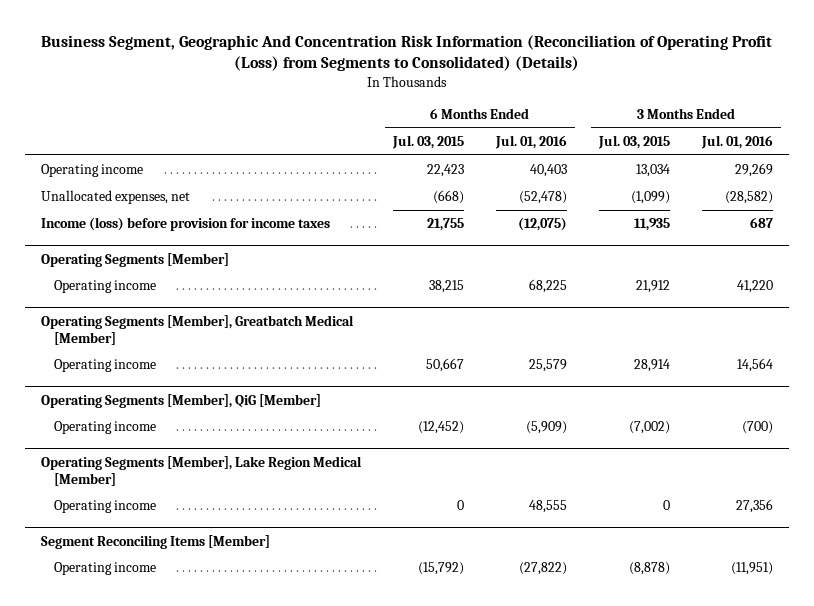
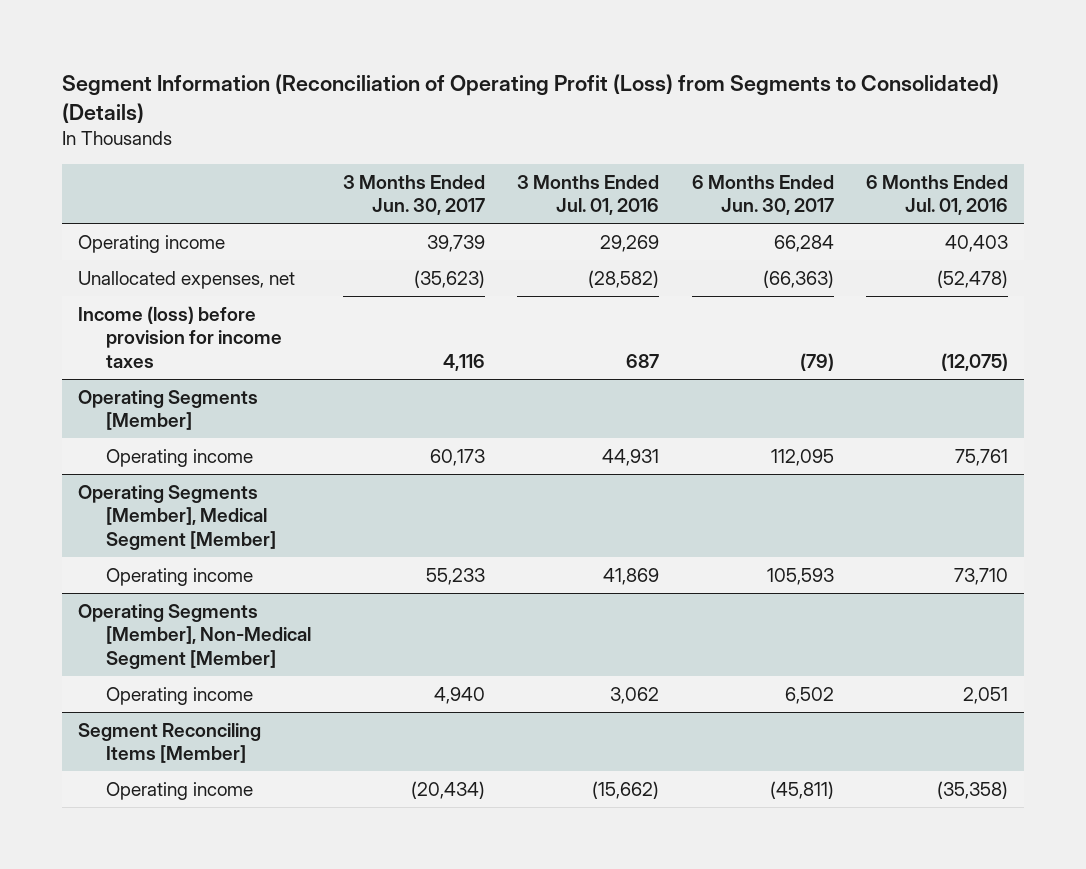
- Business Segment, Geographic And Concentration Risk Information (Reconciliation of Operating Profit (Loss) from Segments to Consolidated) (Details)
+ Segment Information (Reconciliation of Operating Profit (Loss) from Segments to Consolidated) (Details)
- | 6 Months Ended Jul. 03, 2015 | 6 Months Ended Jul. 01, 2016 | 3 Months Ended Jul. 03, 2015 | 3 Months Ended Jul. 01, 2016
+ | 3 Months Ended Jun. 30, 2017 | 3 Months Ended Jul. 01, 2016 | 6 Months Ended Jun. 30, 2017 | 6 Months Ended Jul. 01, 2016
@ Operating Segments [Member]
- Operating income | 38,215 | 68,225 | 21,912 | 41,220
- Operating Segments [Member], Greatbatch Medical [Member]
- Operating income | 50,667 | 25,579 | 28,914 | 14,564
- Operating Segments [Member], QiG [Member]
- Operating income | (12,452) | (5,909) | (7,002) | (700)
- Operating Segments [Member], Lake Region Medical [Member]
- Operating income | 0 | 48,555 | 0 | 27,356
@ Operating Segments [Member]
+ Operating income | 60,173 | 44,931 | 112,095 | 75,761
+ Operating Segments [Member], Medical Segment [Member]
+ Operating income | 55,233 | 41,869 | 105,593 | 73,710
+ Operating Segments [Member], Non-Medical Segment [Member]
+ Operating income | 4,940 | 3,062 | 6,502 | 2,051
@ Segment Reconciling Items [Member]
- Operating income | (15,792) | (27,822) | (8,878) | (11,951)
+ Operating income | (20,434) | (15,662) | (45,811) | (35,358)

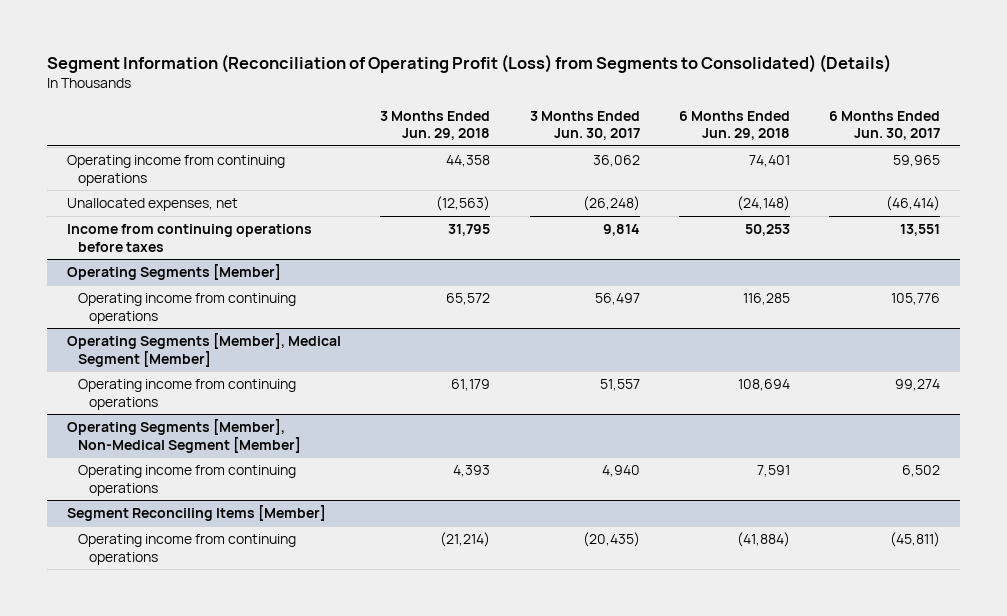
- | 3 Months Ended Jun. 30, 2017 | 3 Months Ended Jul. 01, 2016 | 6 Months Ended Jun. 30, 2017 | 6 Months Ended Jul. 01, 2016
+ | 3 Months Ended Jun. 29, 2018 | 3 Months Ended Jun. 30, 2017 | 6 Months Ended Jun. 29, 2018 | 6 Months Ended Jun. 30, 2017
- Operating income | 39,739 | 29,269 | 66,284 | 40,403
- Unallocated expenses, net | (35,623) | (28,582) | (66,363) | (52,478)
- Income (loss) before provision for income taxes | 4,116 | 687 | (79) | (12,075)
+ Operating income from continuing operations | 44,358 | 36,062 | 74,401 | 59,965
+ Unallocated expenses, net | (12,563) | (26,248) | (24,148) | (46,414)
+ Income from continuing operations before taxes | 31,795 | 9,814 | 50,253 | 13,551
@ Operating Segments [Member]
- Operating income | 60,173 | 44,931 | 112,095 | 75,761
+ Operating income from continuing operations | 65,572 | 56,497 | 116,285 | 105,776
@ Operating Segments [Member], Medical Segment [Member]
- Operating income | 55,233 | 41,869 | 105,593 | 73,710
+ Operating income from continuing operations | 61,179 | 51,557 | 108,694 | 99,274
@ Operating Segments [Member], Non-Medical Segment [Member]
- Operating income | 4,940 | 3,062 | 6,502 | 2,051
+ Operating income from continuing operations | 4,393 | 4,940 | 7,591 | 6,502
@ Segment Reconciling Items [Member]
- Operating income | (20,434) | (15,662) | (45,811) | (35,358)
+ Operating income from continuing operations | (21,214) | (20,435) | (41,884) | (45,811)

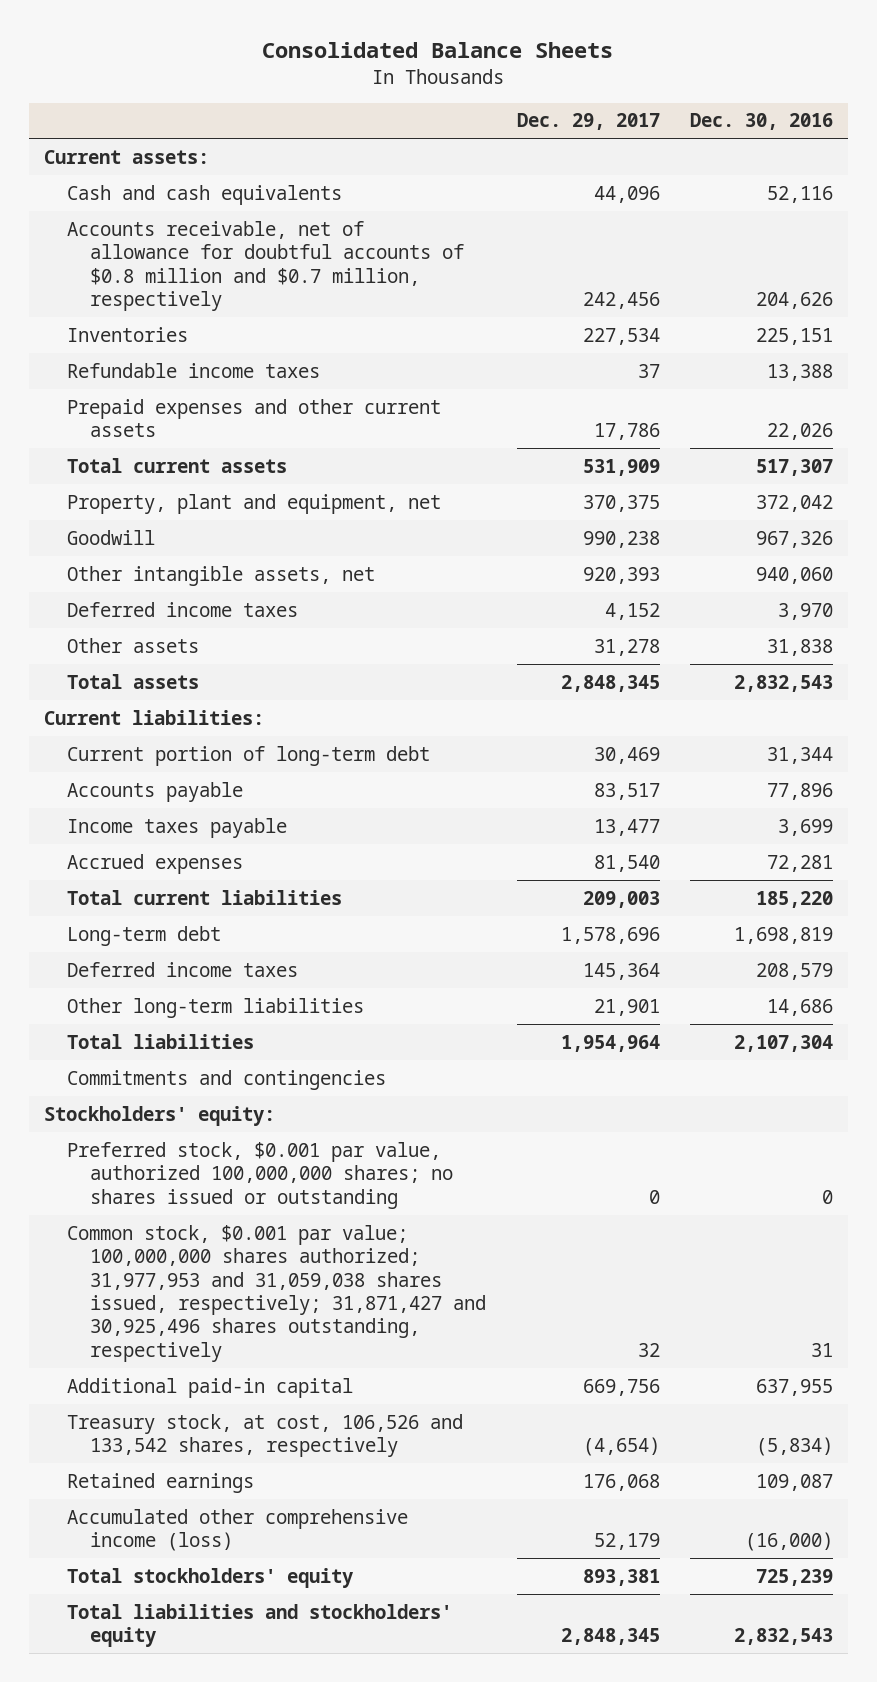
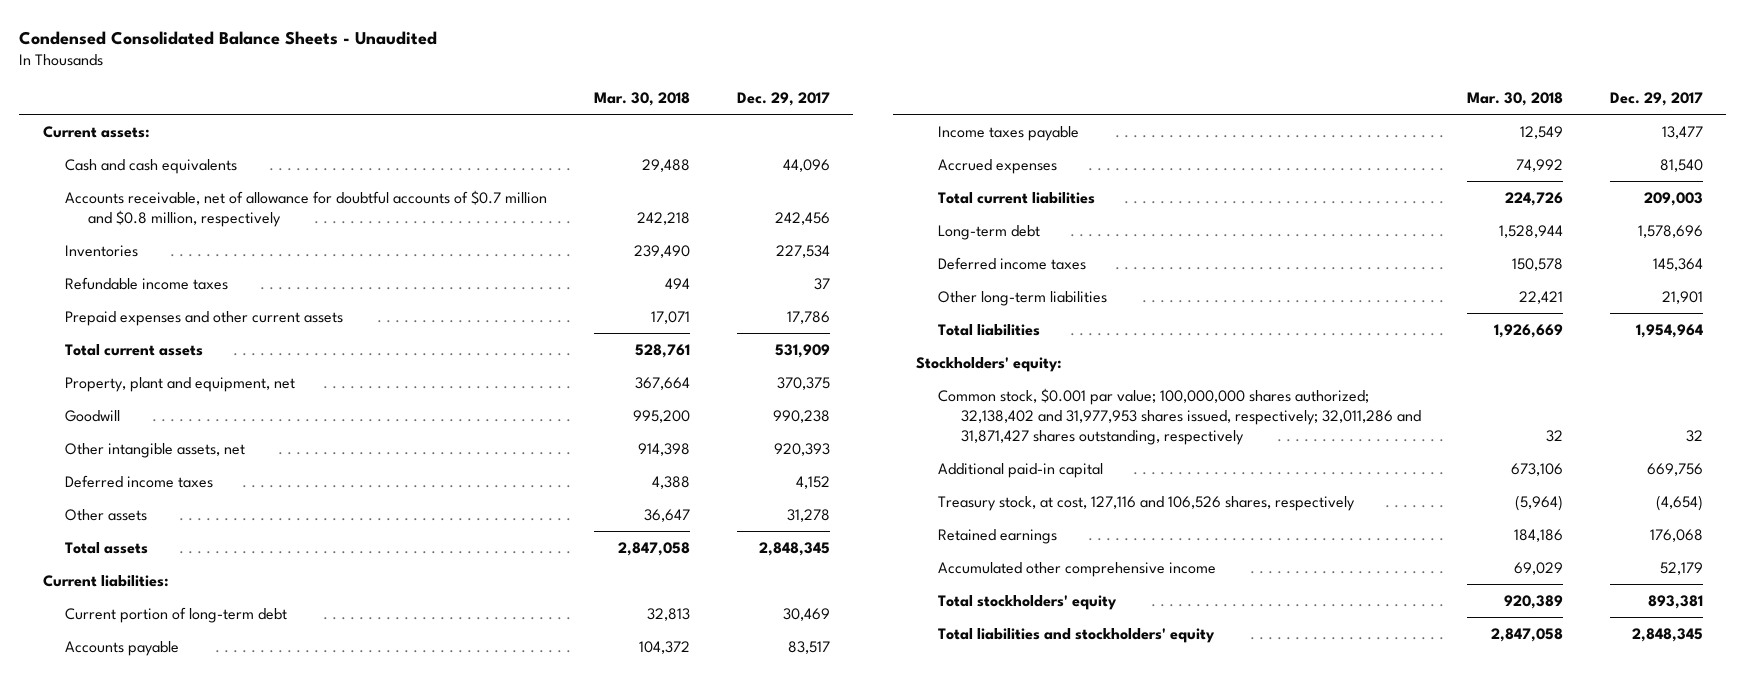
- Consolidated Balance Sheets
+ Condensed Consolidated Balance Sheets - Unaudited
- | Dec. 29, 2017 | Dec. 30, 2016
+ | Mar. 30, 2018 | Dec. 29, 2017
- Accounts receivable, net of allowance for doubtful accounts of $0.8 million and $0.7 million, respectively | 242,456 | 204,626
+ Accounts receivable, net of allowance for doubtful accounts of $0.7 million and $0.8 million, respectively | 242,218 | 242,456
- Commitments and contingencies
- Preferred stock, $0.001 par value, authorized 100,000,000 shares; no shares issued or outstanding | 0 | 0
- Common stock, $0.001 par value; 100,000,000 shares authorized; 31,977,953 and 31,059,038 shares issued, respectively; 31,871,427 and 30,925,496 shares outstanding, respectively | 32 | 31
+ Common stock, $0.001 par value; 100,000,000 shares authorized; 32,138,402 and 31,977,953 shares issued, respectively; 32,011,286 and 31,871,427 shares outstanding, respectively | 32 | 32
- Treasury stock, at cost, 106,526 and 133,542 shares, respectively | (4,654) | (5,834)
+ Treasury stock, at cost, 127,116 and 106,526 shares, respectively | (5,964) | (4,654)
- Accumulated other comprehensive income (loss) | 52,179 | (16,000)
+ Accumulated other comprehensive income | 69,029 | 52,179

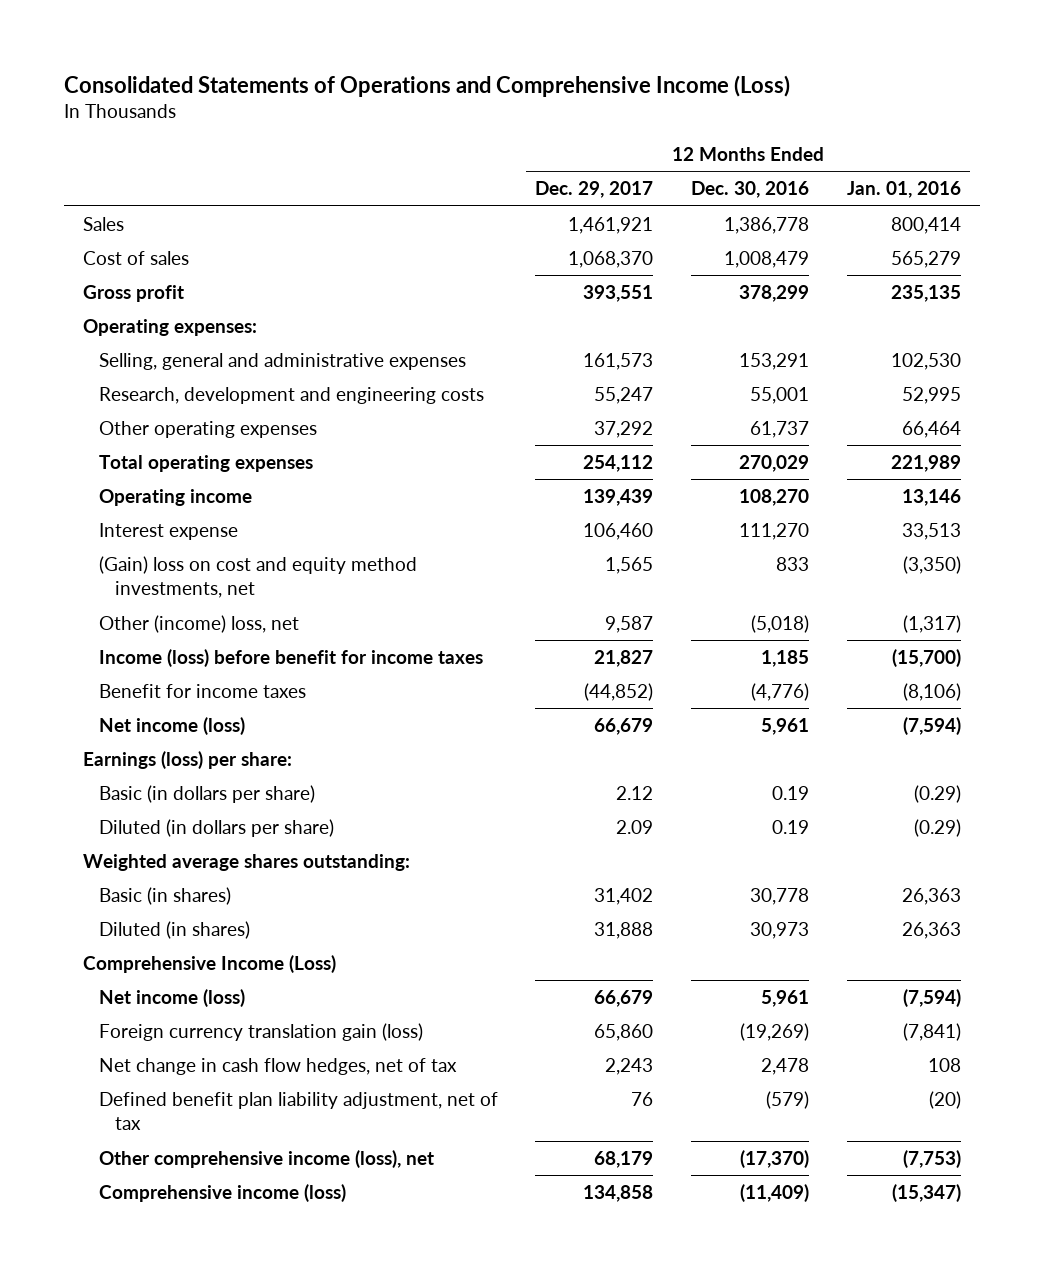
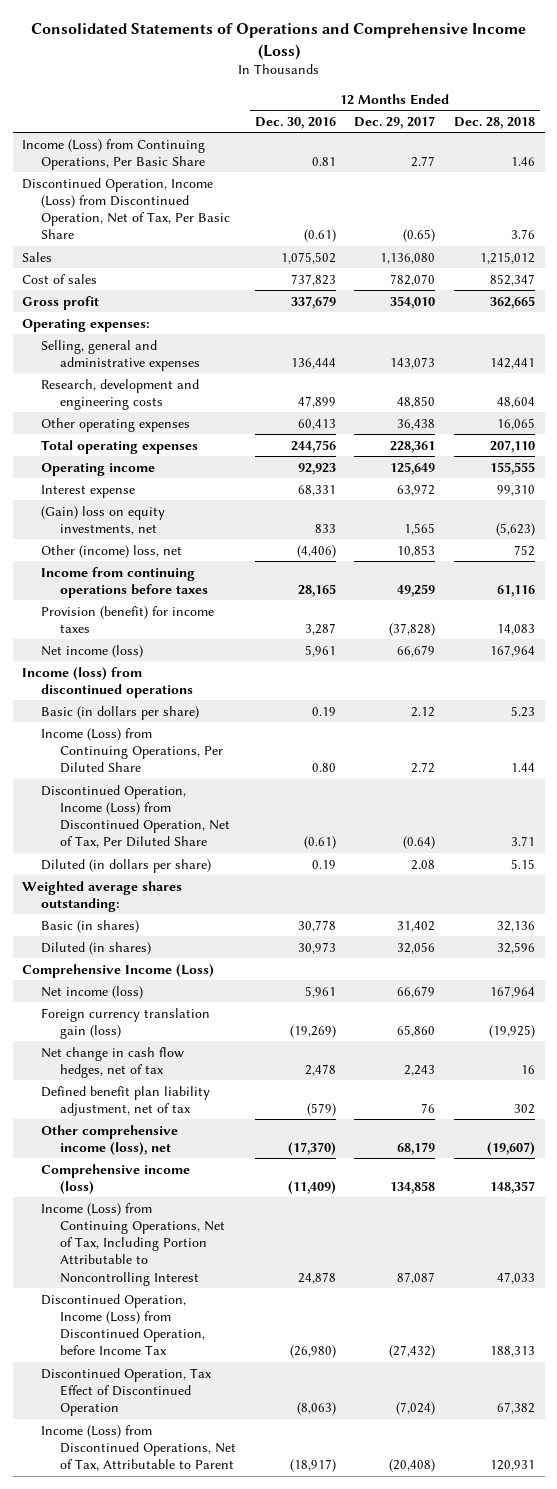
- | 12 Months Ended Dec. 29, 2017 | 12 Months Ended Dec. 30, 2016 | 12 Months Ended Jan. 01, 2016
+ | 12 Months Ended Dec. 30, 2016 | 12 Months Ended Dec. 29, 2017 | 12 Months Ended Dec. 28, 2018
- Sales | 1,461,921 | 1,386,778 | 800,414
- Cost of sales | 1,068,370 | 1,008,479 | 565,279
- Gross profit | 393,551 | 378,299 | 235,135
+ Income (Loss) from Continuing Operations, Per Basic Share | 0.81 | 2.77 | 1.46
+ Discontinued Operation, Income (Loss) from Discontinued Operation, Net of Tax, Per Basic Share | (0.61) | (0.65) | 3.76
+ Sales | 1,075,502 | 1,136,080 | 1,215,012
+ Cost of sales | 737,823 | 782,070 | 852,347
+ Gross profit | 337,679 | 354,010 | 362,665
- Selling, general and administrative expenses | 161,573 | 153,291 | 102,530
- Research, development and engineering costs | 55,247 | 55,001 | 52,995
- Other operating expenses | 37,292 | 61,737 | 66,464
- Total operating expenses | 254,112 | 270,029 | 221,989
- Operating income | 139,439 | 108,270 | 13,146
- Interest expense | 106,460 | 111,270 | 33,513
- (Gain) loss on cost and equity method investments, net | 1,565 | 833 | (3,350)
- Other (income) loss, net | 9,587 | (5,018) | (1,317)
- Income (loss) before benefit for income taxes | 21,827 | 1,185 | (15,700)
- Benefit for income taxes | (44,852) | (4,776) | (8,106)
+ Selling, general and administrative expenses | 136,444 | 143,073 | 142,441
+ Research, development and engineering costs | 47,899 | 48,850 | 48,604
+ Other operating expenses | 60,413 | 36,438 | 16,065
+ Total operating expenses | 244,756 | 228,361 | 207,110
+ Operating income | 92,923 | 125,649 | 155,555
+ Interest expense | 68,331 | 63,972 | 99,310
+ (Gain) loss on equity investments, net | 833 | 1,565 | (5,623)
+ Other (income) loss, net | (4,406) | 10,853 | 752
+ Income from continuing operations before taxes | 28,165 | 49,259 | 61,116
+ Provision (benefit) for income taxes | 3,287 | (37,828) | 14,083
- Earnings (loss) per share:
+ Income (loss) from discontinued operations
- Diluted (in dollars per share) | 2.09 | 0.19 | (0.29)
+ Income (Loss) from Continuing Operations, Per Diluted Share | 0.80 | 2.72 | 1.44
+ Discontinued Operation, Income (Loss) from Discontinued Operation, Net of Tax, Per Diluted Share | (0.61) | (0.64) | 3.71
+ Diluted (in dollars per share) | 0.19 | 2.08 | 5.15
- Diluted (in shares) | 31,888 | 30,973 | 26,363
+ Diluted (in shares) | 30,973 | 32,056 | 32,596
+ Income (Loss) from Continuing Operations, Net of Tax, Including Portion Attributable to Noncontrolling Interest | 24,878 | 87,087 | 47,033
+ Discontinued Operation, Income (Loss) from Discontinued Operation, before Income Tax | (26,980) | (27,432) | 188,313
+ Discontinued Operation, Tax Effect of Discontinued Operation | (8,063) | (7,024) | 67,382
+ Income (Loss) from Discontinued Operations, Net of Tax, Attributable to Parent | (18,917) | (20,408) | 120,931

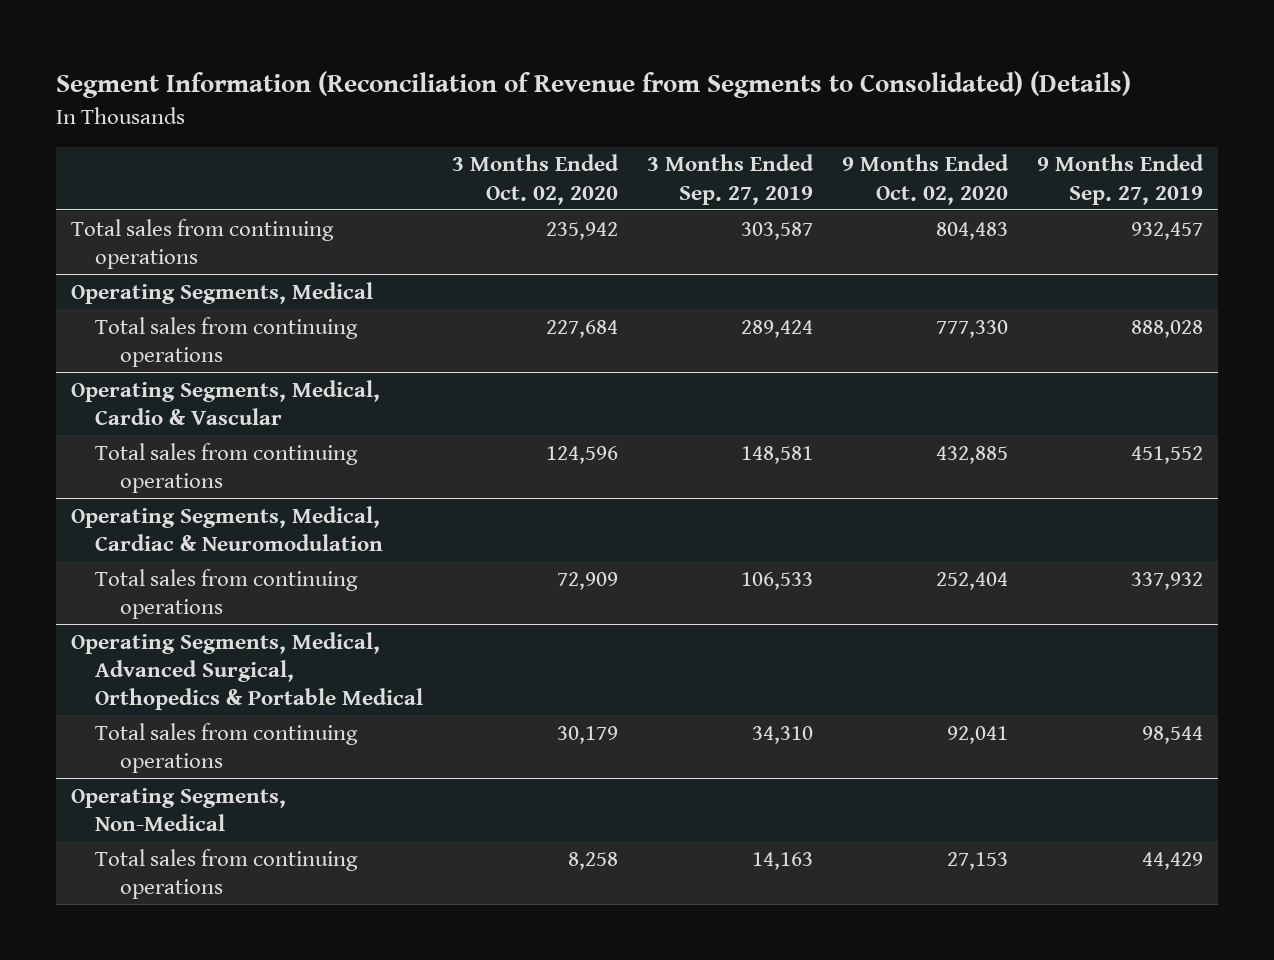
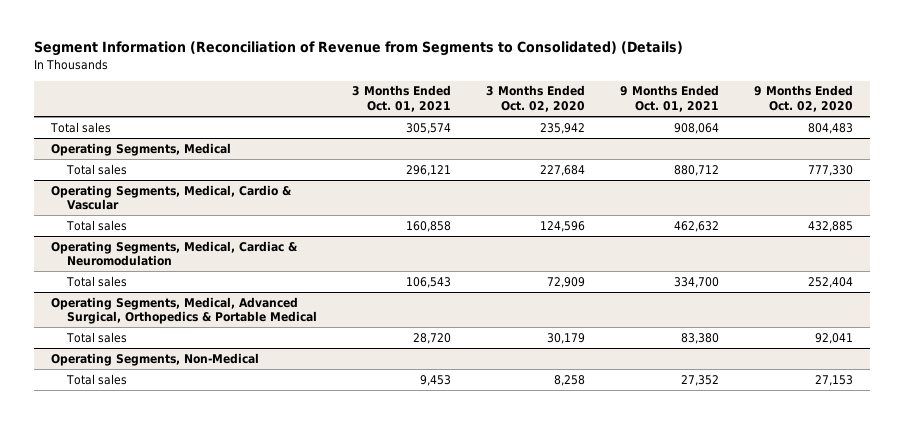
- | 3 Months Ended Oct. 02, 2020 | 3 Months Ended Sep. 27, 2019 | 9 Months Ended Oct. 02, 2020 | 9 Months Ended Sep. 27, 2019
+ | 3 Months Ended Oct. 01, 2021 | 3 Months Ended Oct. 02, 2020 | 9 Months Ended Oct. 01, 2021 | 9 Months Ended Oct. 02, 2020
- Total sales from continuing operations | 235,942 | 303,587 | 804,483 | 932,457
+ Total sales | 305,574 | 235,942 | 908,064 | 804,483
@ Operating Segments, Medical
- Total sales from continuing operations | 227,684 | 289,424 | 777,330 | 888,028
+ Total sales | 296,121 | 227,684 | 880,712 | 777,330
@ Operating Segments, Medical, Cardio & Vascular
- Total sales from continuing operations | 124,596 | 148,581 | 432,885 | 451,552
+ Total sales | 160,858 | 124,596 | 462,632 | 432,885
@ Operating Segments, Medical, Cardiac & Neuromodulation
- Total sales from continuing operations | 72,909 | 106,533 | 252,404 | 337,932
+ Total sales | 106,543 | 72,909 | 334,700 | 252,404
@ Operating Segments, Medical, Advanced Surgical, Orthopedics & Portable Medical
- Total sales from continuing operations | 30,179 | 34,310 | 92,041 | 98,544
+ Total sales | 28,720 | 30,179 | 83,380 | 92,041
@ Operating Segments, Non-Medical
- Total sales from continuing operations | 8,258 | 14,163 | 27,153 | 44,429
+ Total sales | 9,453 | 8,258 | 27,352 | 27,153

